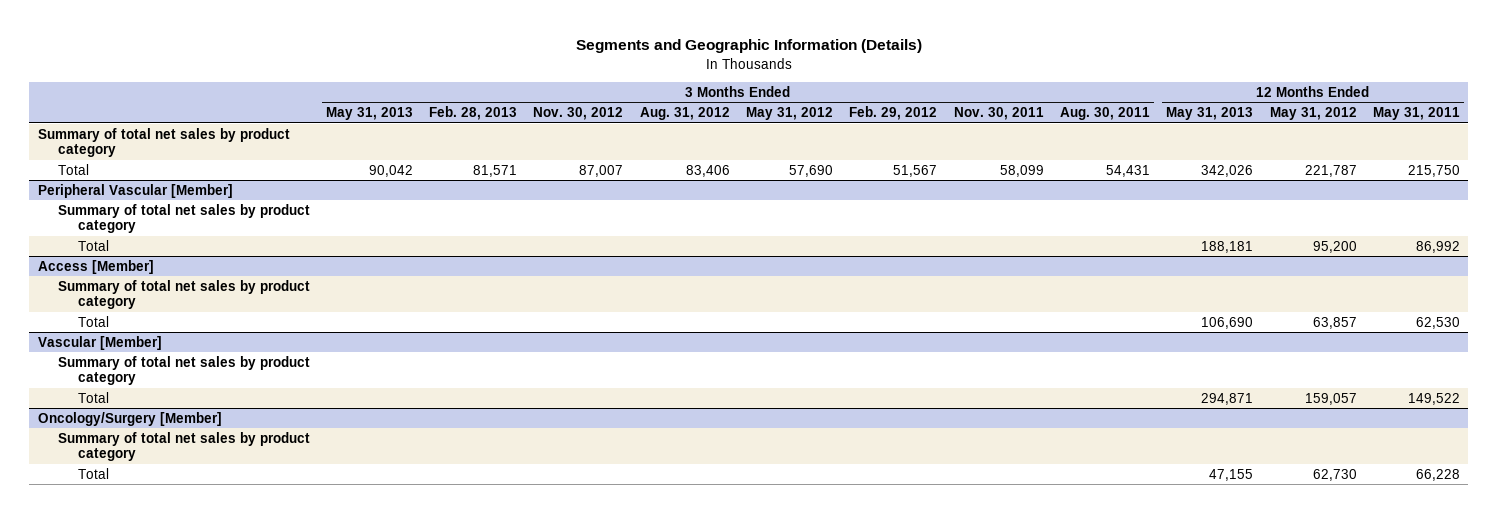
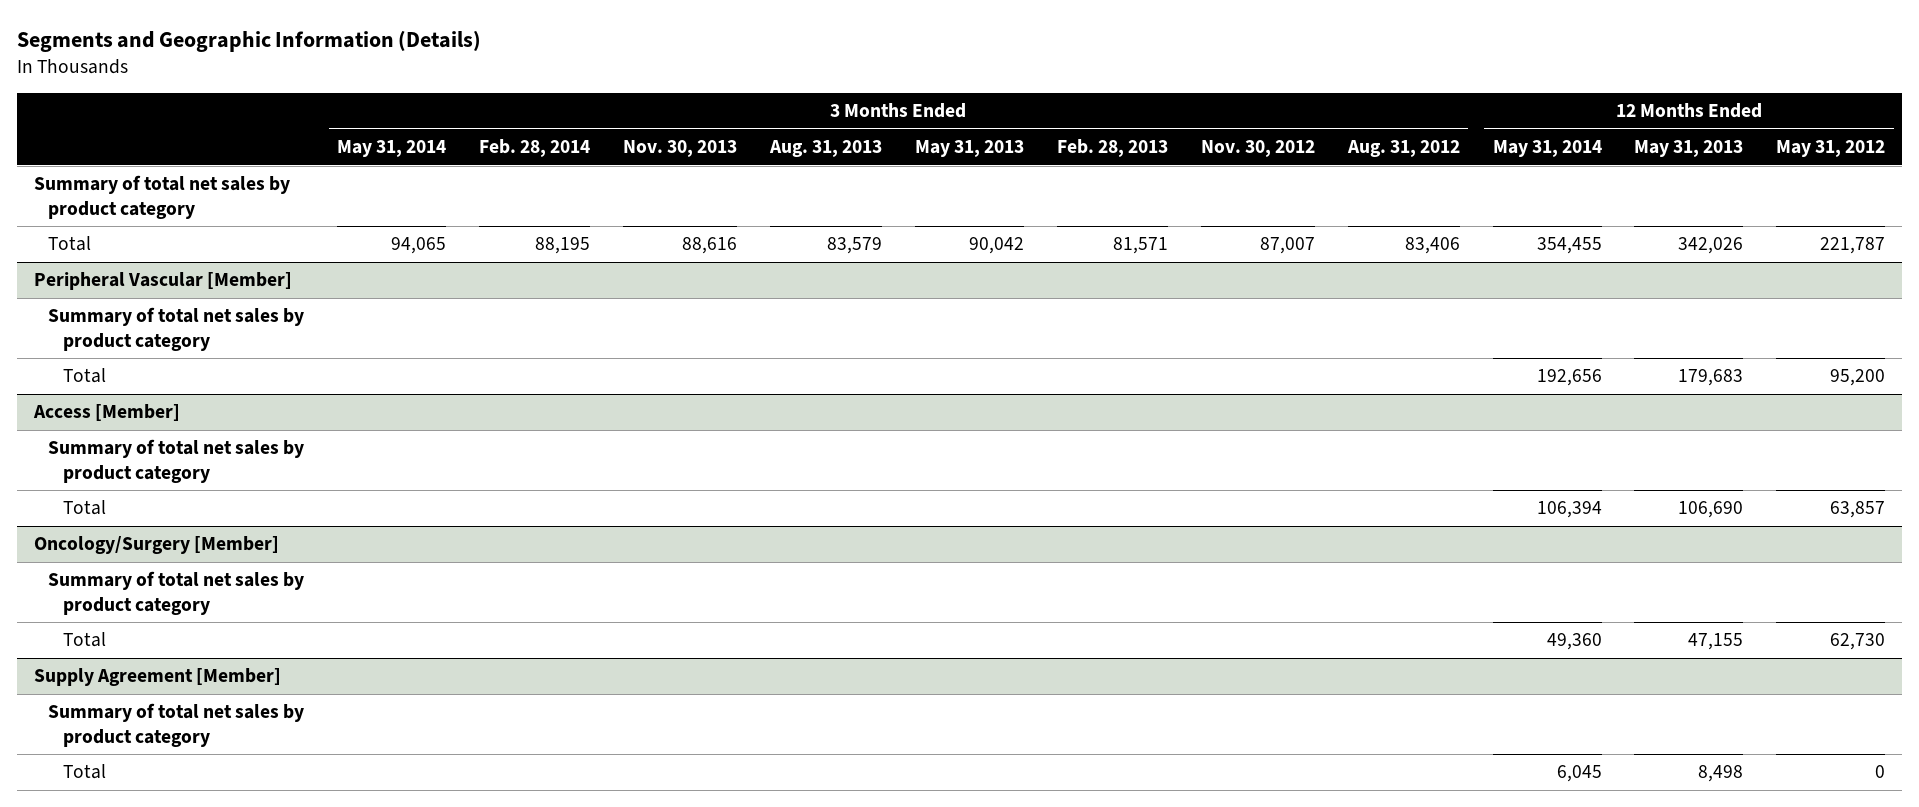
- | 3 Months Ended May 31, 2013 | 3 Months Ended Feb. 28, 2013 | 3 Months Ended Nov. 30, 2012 | 3 Months Ended Aug. 31, 2012 | 3 Months Ended May 31, 2012 | 3 Months Ended Feb. 29, 2012 | 3 Months Ended Nov. 30, 2011 | 3 Months Ended Aug. 30, 2011 | 12 Months Ended May 31, 2013 | 12 Months Ended May 31, 2012 | 12 Months Ended May 31, 2011
+ | 3 Months Ended May 31, 2014 | 3 Months Ended Feb. 28, 2014 | 3 Months Ended Nov. 30, 2013 | 3 Months Ended Aug. 31, 2013 | 3 Months Ended May 31, 2013 | 3 Months Ended Feb. 28, 2013 | 3 Months Ended Nov. 30, 2012 | 3 Months Ended Aug. 31, 2012 | 12 Months Ended May 31, 2014 | 12 Months Ended May 31, 2013 | 12 Months Ended May 31, 2012
@ Peripheral Vascular [Member]
- Total | | | | | | | | | 188,181 | 95,200 | 86,992
+ Total | | | | | | | | | 192,656 | 179,683 | 95,200
- Vascular [Member]
- Summary of total net sales by product category
- Total | | | | | | | | | 294,871 | 159,057 | 149,522
+ Supply Agreement [Member]
+ Summary of total net sales by product category
+ Total | | | | | | | | | 6,045 | 8,498 | 0

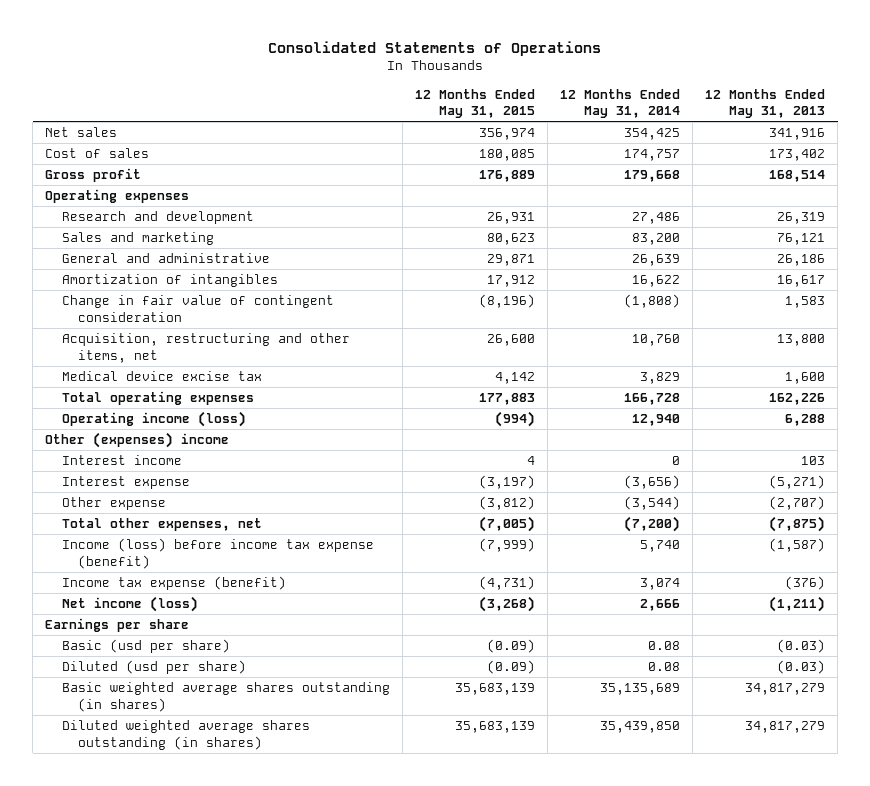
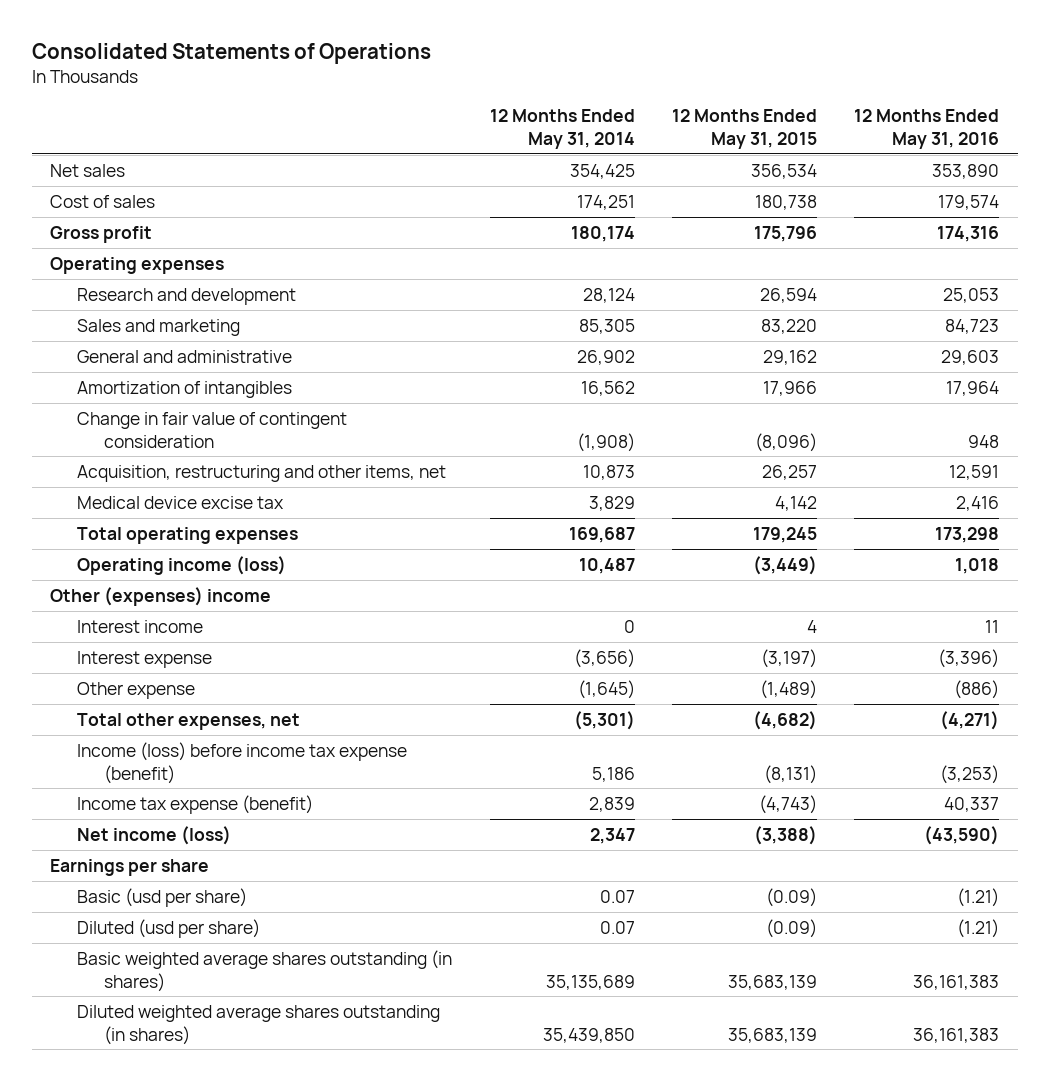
- | 12 Months Ended May 31, 2015 | 12 Months Ended May 31, 2014 | 12 Months Ended May 31, 2013
+ | 12 Months Ended May 31, 2014 | 12 Months Ended May 31, 2015 | 12 Months Ended May 31, 2016
- Net sales | 356,974 | 354,425 | 341,916
- Cost of sales | 180,085 | 174,757 | 173,402
- Gross profit | 176,889 | 179,668 | 168,514
+ Net sales | 354,425 | 356,534 | 353,890
+ Cost of sales | 174,251 | 180,738 | 179,574
+ Gross profit | 180,174 | 175,796 | 174,316
- Research and development | 26,931 | 27,486 | 26,319
- Sales and marketing | 80,623 | 83,200 | 76,121
- General and administrative | 29,871 | 26,639 | 26,186
- Amortization of intangibles | 17,912 | 16,622 | 16,617
- Change in fair value of contingent consideration | (8,196) | (1,808) | 1,583
- Acquisition, restructuring and other items, net | 26,600 | 10,760 | 13,800
+ Research and development | 28,124 | 26,594 | 25,053
+ Sales and marketing | 85,305 | 83,220 | 84,723
+ General and administrative | 26,902 | 29,162 | 29,603
+ Amortization of intangibles | 16,562 | 17,966 | 17,964
+ Change in fair value of contingent consideration | (1,908) | (8,096) | 948
+ Acquisition, restructuring and other items, net | 10,873 | 26,257 | 12,591
- Total operating expenses | 177,883 | 166,728 | 162,226
- Operating income (loss) | (994) | 12,940 | 6,288
+ Total operating expenses | 169,687 | 179,245 | 173,298
+ Operating income (loss) | 10,487 | (3,449) | 1,018
- Other expense | (3,812) | (3,544) | (2,707)
- Total other expenses, net | (7,005) | (7,200) | (7,875)
- Income (loss) before income tax expense (benefit) | (7,999) | 5,740 | (1,587)
- Income tax expense (benefit) | (4,731) | 3,074 | (376)
- Net income (loss) | (3,268) | 2,666 | (1,211)
+ Other expense | (1,645) | (1,489) | (886)
+ Total other expenses, net | (5,301) | (4,682) | (4,271)
+ Income (loss) before income tax expense (benefit) | 5,186 | (8,131) | (3,253)
+ Income tax expense (benefit) | 2,839 | (4,743) | 40,337
+ Net income (loss) | 2,347 | (3,388) | (43,590)
- Basic (usd per share) | (0.09) | 0.08 | (0.03)
- Diluted (usd per share) | (0.09) | 0.08 | (0.03)
+ Basic (usd per share) | 0.07 | (0.09) | (1.21)
+ Diluted (usd per share) | 0.07 | (0.09) | (1.21)

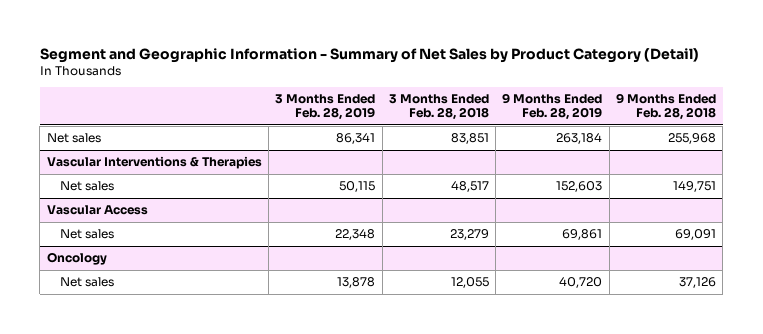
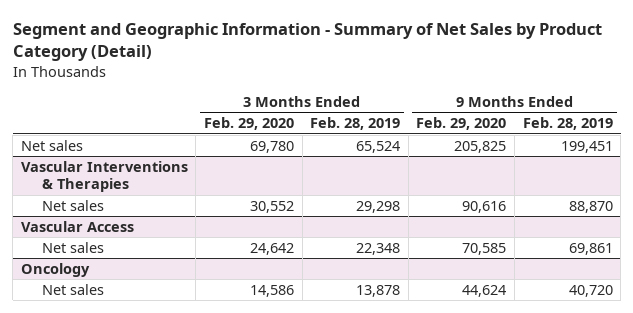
- | 3 Months Ended Feb. 28, 2019 | 3 Months Ended Feb. 28, 2018 | 9 Months Ended Feb. 28, 2019 | 9 Months Ended Feb. 28, 2018
+ | 3 Months Ended Feb. 29, 2020 | 3 Months Ended Feb. 28, 2019 | 9 Months Ended Feb. 29, 2020 | 9 Months Ended Feb. 28, 2019
- Net sales | 86,341 | 83,851 | 263,184 | 255,968
+ Net sales | 69,780 | 65,524 | 205,825 | 199,451
@ Vascular Interventions & Therapies
- Net sales | 50,115 | 48,517 | 152,603 | 149,751
+ Net sales | 30,552 | 29,298 | 90,616 | 88,870

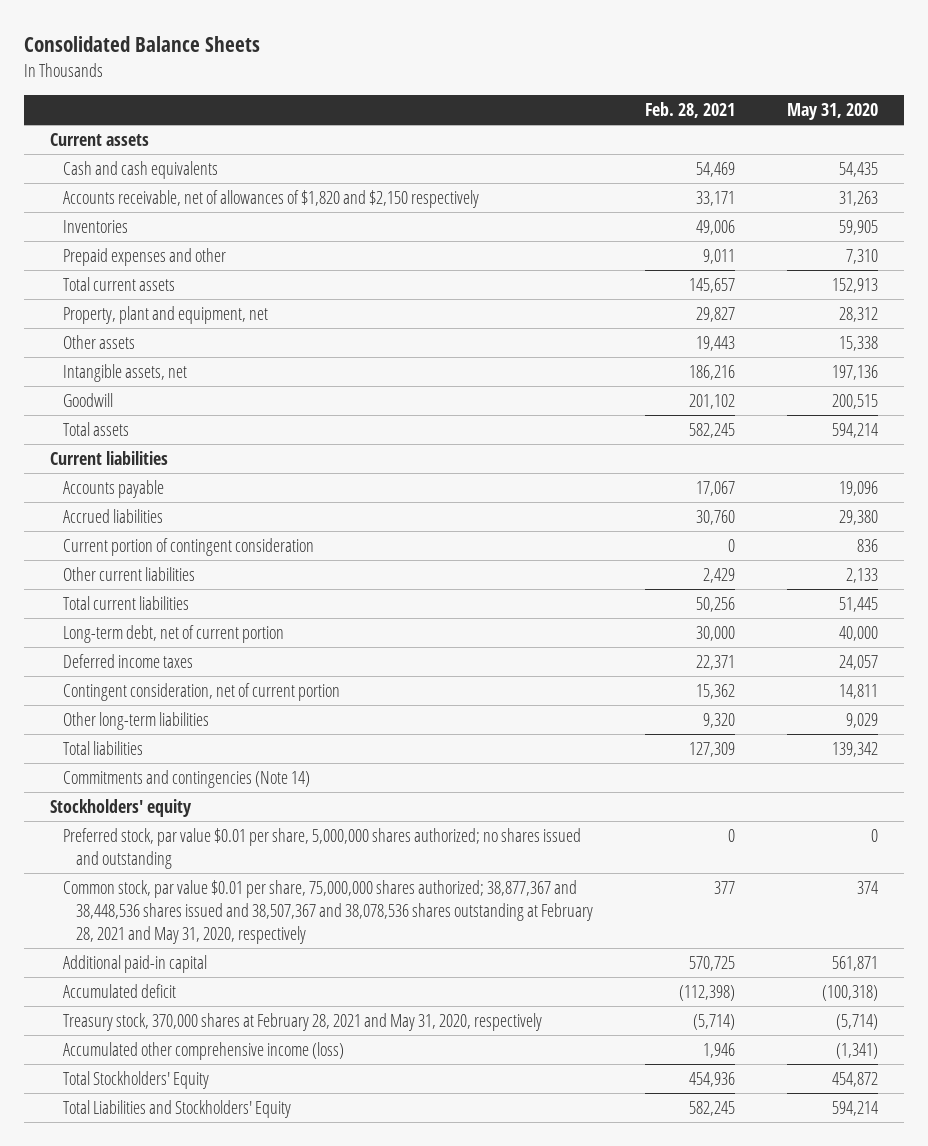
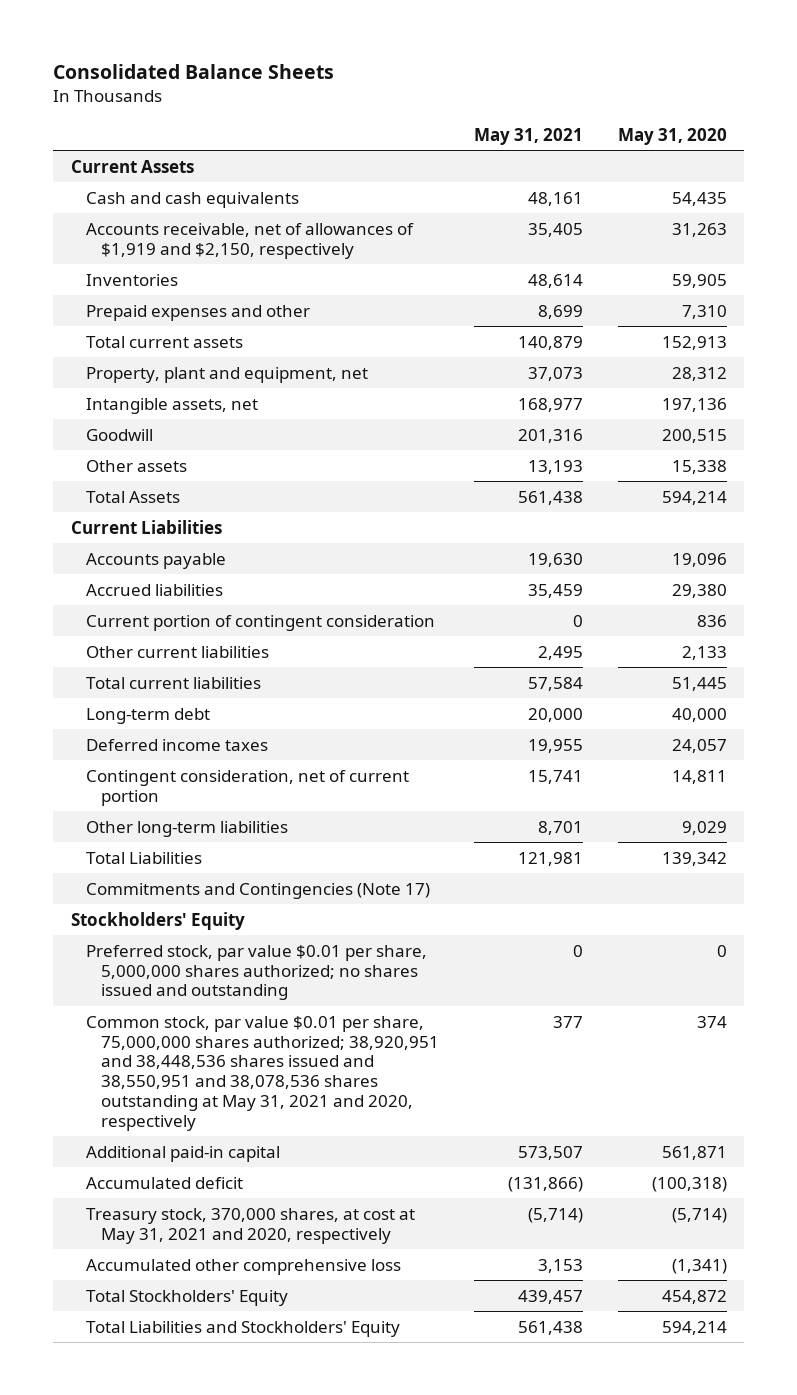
- | Feb. 28, 2021 | May 31, 2020
+ | May 31, 2021 | May 31, 2020
- Current assets
+ Current Assets
- Accounts receivable, net of allowances of $1,820 and $2,150 respectively | 33,171 | 31,263
+ Accounts receivable, net of allowances of $1,919 and $2,150, respectively | 35,405 | 31,263
- Total assets | 582,245 | 594,214
- Current liabilities
moved down: Other assets | 13,193 | 15,338
+ Total Assets | 561,438 | 594,214
+ Current Liabilities
- Long-term debt, net of current portion | 30,000 | 40,000
+ Long-term debt | 20,000 | 40,000
- Total liabilities | 127,309 | 139,342
- Commitments and contingencies (Note 14)
- Stockholders' equity
+ Total Liabilities | 121,981 | 139,342
+ Commitments and Contingencies (Note 17)
+ Stockholders' Equity
- Common stock, par value $0.01 per share, 75,000,000 shares authorized; 38,877,367 and 38,448,536 shares issued and 38,507,367 and 38,078,536 shares outstanding at February 28, 2021 and May 31, 2020, respectively | 377 | 374
+ Common stock, par value $0.01 per share, 75,000,000 shares authorized; 38,920,951 and 38,448,536 shares issued and 38,550,951 and 38,078,536 shares outstanding at May 31, 2021 and 2020, respectively | 377 | 374
- Treasury stock, 370,000 shares at February 28, 2021 and May 31, 2020, respectively | (5,714) | (5,714)
- Accumulated other comprehensive income (loss) | 1,946 | (1,341)
+ Treasury stock, 370,000 shares, at cost at May 31, 2021 and 2020, respectively | (5,714) | (5,714)
+ Accumulated other comprehensive loss | 3,153 | (1,341)

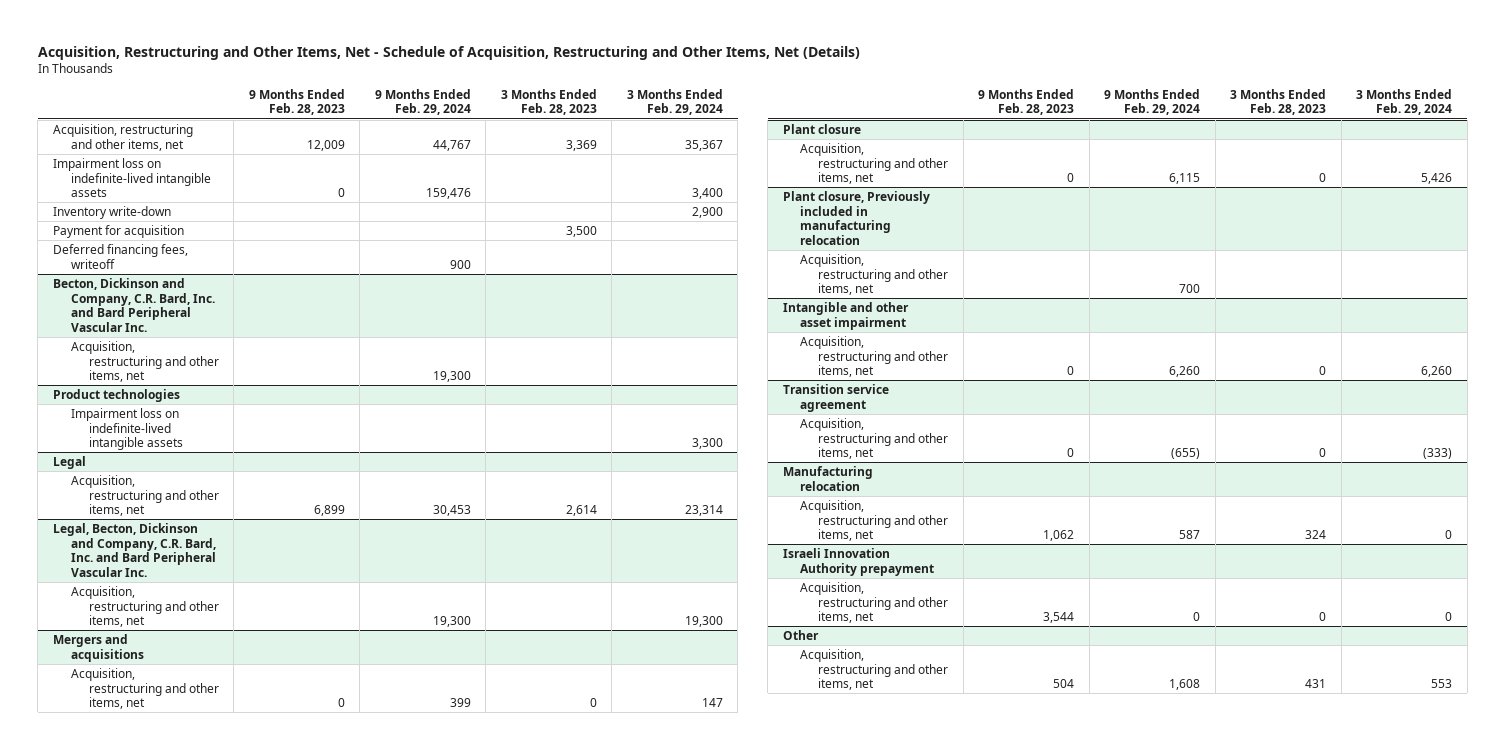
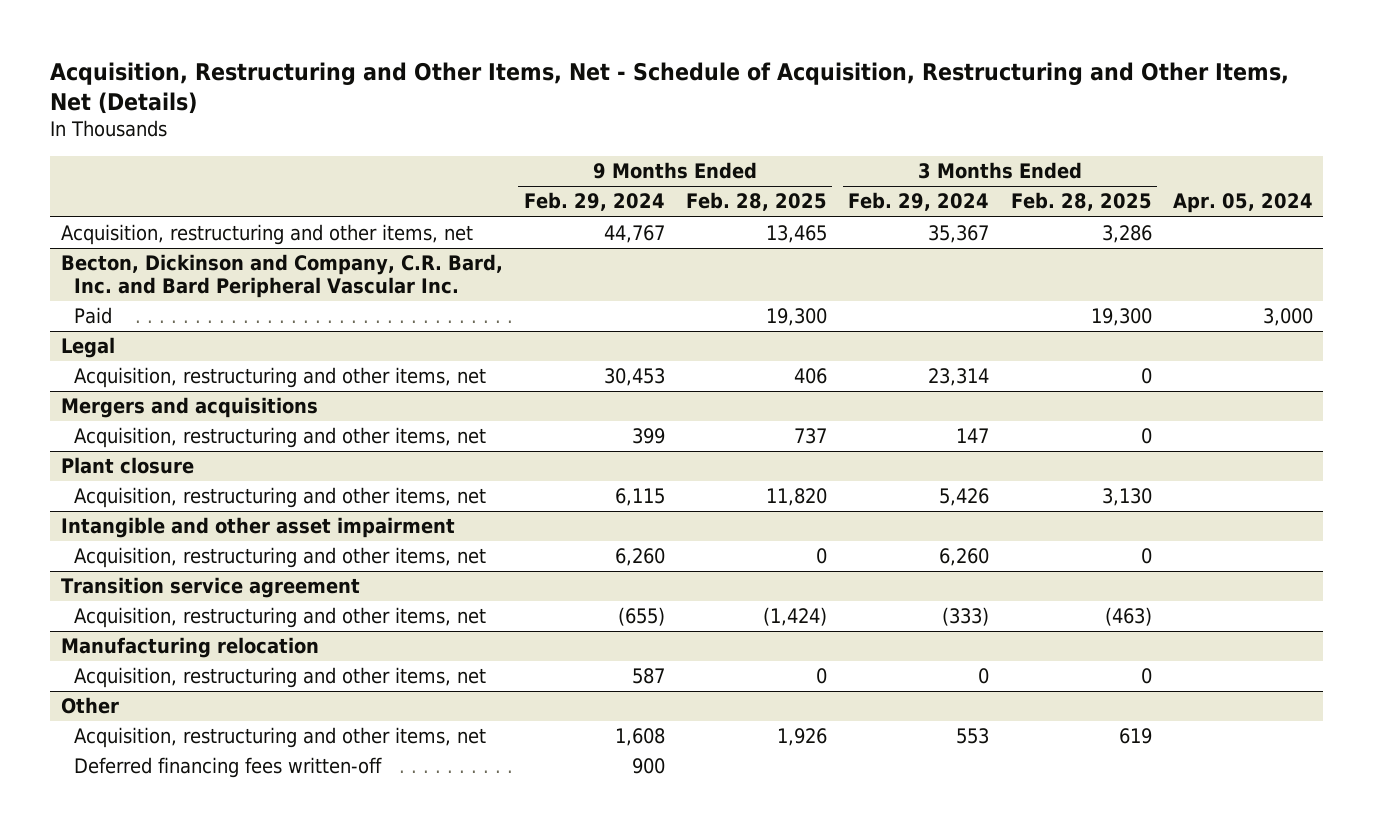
- | 9 Months Ended Feb. 28, 2023 | 9 Months Ended Feb. 29, 2024 | 3 Months Ended Feb. 28, 2023 | 3 Months Ended Feb. 29, 2024
+ | 9 Months Ended Feb. 29, 2024 | 9 Months Ended Feb. 28, 2025 | 3 Months Ended Feb. 29, 2024 | 3 Months Ended Feb. 28, 2025 | Apr. 05, 2024
- Impairment loss on indefinite-lived intangible assets | 0 | 159,476 | | 3,400
- Inventory write-down | | | | 2,900
- Payment for acquisition | | | 3,500 |
- Deferred financing fees, writeoff | | 900 | |
@ Becton, Dickinson and Company, C.R. Bard, Inc. and Bard Peripheral Vascular Inc.
- Acquisition, restructuring and other items, net | | 19,300 | |
- Product technologies
- Impairment loss on indefinite-lived intangible assets | | | | 3,300
@ Becton, Dickinson and Company, C.R. Bard, Inc. and Bard Peripheral Vascular Inc.
+ Paid | | 19,300 | | 19,300 | 3,000
- Legal, Becton, Dickinson and Company, C.R. Bard, Inc. and Bard Peripheral Vascular Inc.
- Acquisition, restructuring and other items, net | | 19,300 | | 19,300
- Plant closure, Previously included in manufacturing relocation
- Acquisition, restructuring and other items, net | | 700 | |
- Israeli Innovation Authority prepayment
- Acquisition, restructuring and other items, net | 3,544 | 0 | 0 | 0
@ Other
+ Deferred financing fees written-off | 900 | | | |

